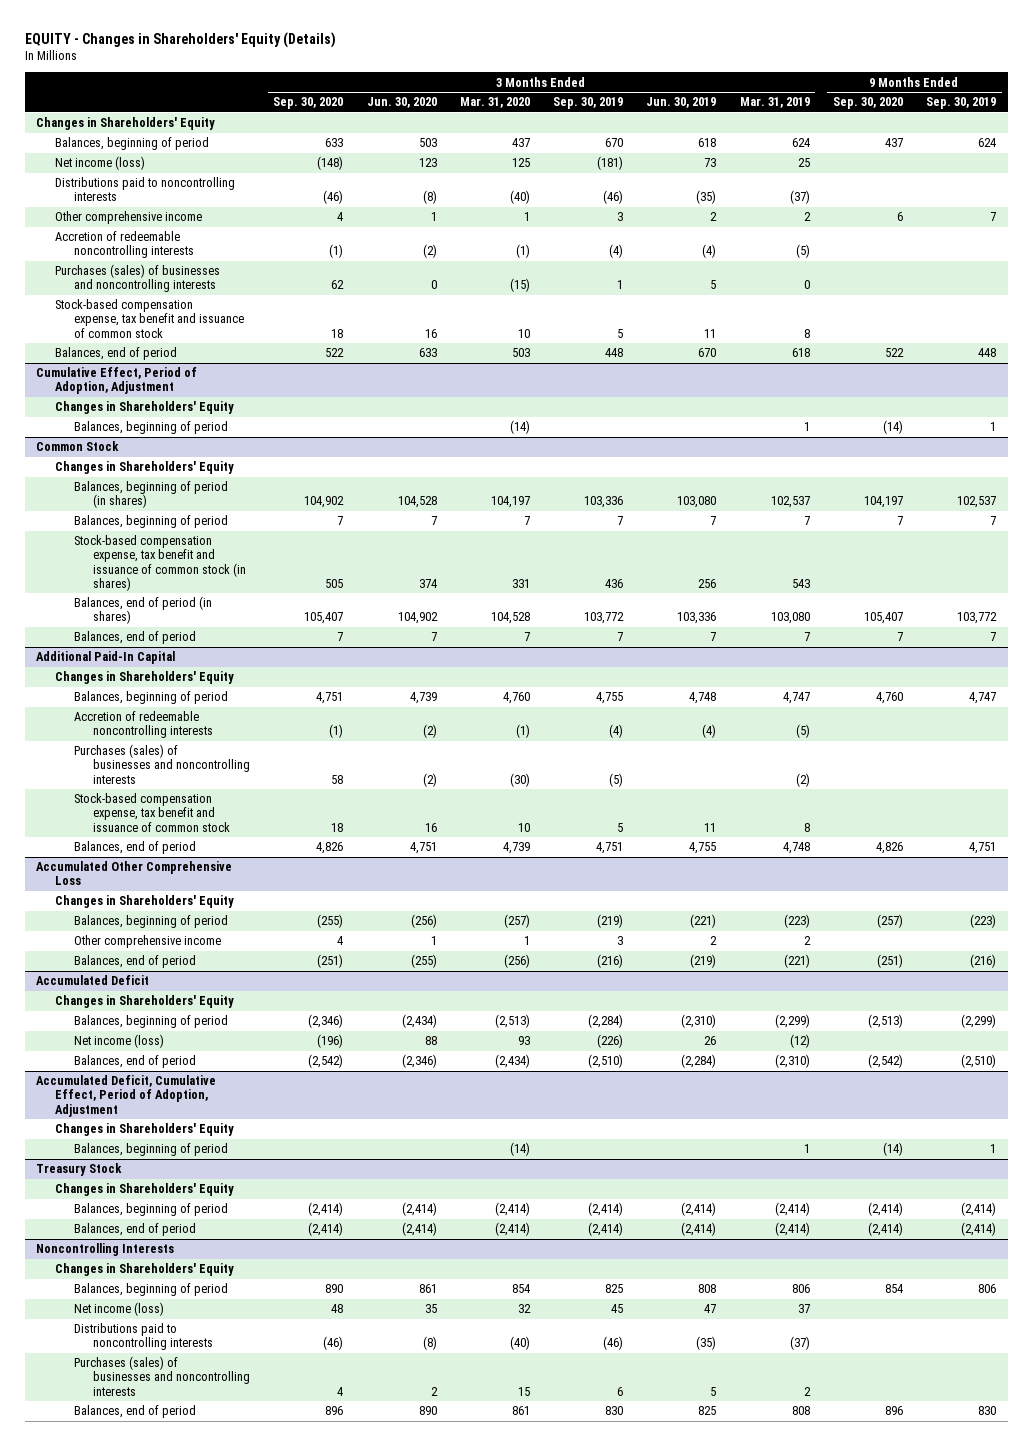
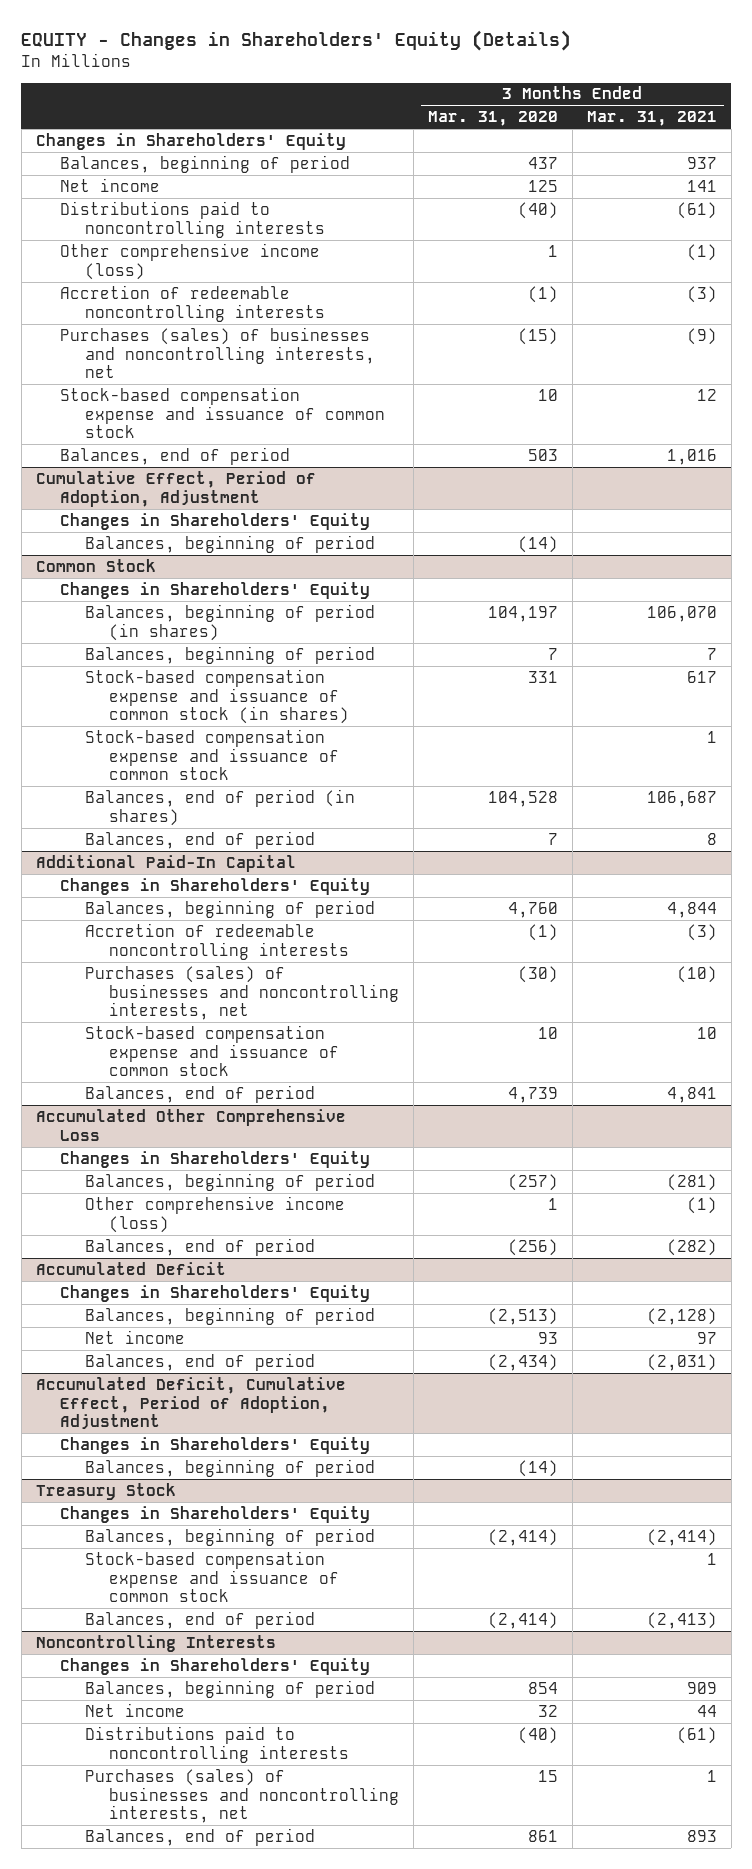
- | 3 Months Ended Sep. 30, 2020 | 3 Months Ended Jun. 30, 2020 | 3 Months Ended Mar. 31, 2020 | 3 Months Ended Sep. 30, 2019 | 3 Months Ended Jun. 30, 2019 | 3 Months Ended Mar. 31, 2019 | 9 Months Ended Sep. 30, 2020 | 9 Months Ended Sep. 30, 2019
+ | 3 Months Ended Mar. 31, 2020 | 3 Months Ended Mar. 31, 2021
- Net income (loss) | (148) | 123 | 125 | (181) | 73 | 25 | |
+ Net income | 125 | 141
- Other comprehensive income | 4 | 1 | 1 | 3 | 2 | 2 | 6 | 7
+ Other comprehensive income (loss) | 1 | (1)
- Purchases (sales) of businesses and noncontrolling interests | 62 | 0 | (15) | 1 | 5 | 0 | |
- Stock-based compensation expense, tax benefit and issuance of common stock | 18 | 16 | 10 | 5 | 11 | 8 | |
+ Purchases (sales) of businesses and noncontrolling interests, net | (15) | (9)
+ Stock-based compensation expense and issuance of common stock | 10 | 12
@ Common Stock
- Stock-based compensation expense, tax benefit and issuance of common stock (in shares) | 505 | 374 | 331 | 436 | 256 | 543 | |
+ Stock-based compensation expense and issuance of common stock (in shares) | 331 | 617
+ Stock-based compensation expense and issuance of common stock | | 1
@ Additional Paid-In Capital
- Purchases (sales) of businesses and noncontrolling interests | 58 | (2) | (30) | (5) | | (2) | |
- Stock-based compensation expense, tax benefit and issuance of common stock | 18 | 16 | 10 | 5 | 11 | 8 | |
+ Purchases (sales) of businesses and noncontrolling interests, net | (30) | (10)
+ Stock-based compensation expense and issuance of common stock | 10 | 10
@ Accumulated Other Comprehensive Loss
- Other comprehensive income | 4 | 1 | 1 | 3 | 2 | 2 | |
+ Other comprehensive income (loss) | 1 | (1)
@ Accumulated Deficit
- Net income (loss) | (196) | 88 | 93 | (226) | 26 | (12) | |
+ Net income | 93 | 97
@ Treasury Stock
+ Stock-based compensation expense and issuance of common stock | | 1
@ Noncontrolling Interests
- Net income (loss) | 48 | 35 | 32 | 45 | 47 | 37 | |
+ Net income | 32 | 44
- Purchases (sales) of businesses and noncontrolling interests | 4 | 2 | 15 | 6 | 5 | 2 | |
+ Purchases (sales) of businesses and noncontrolling interests, net | 15 | 1

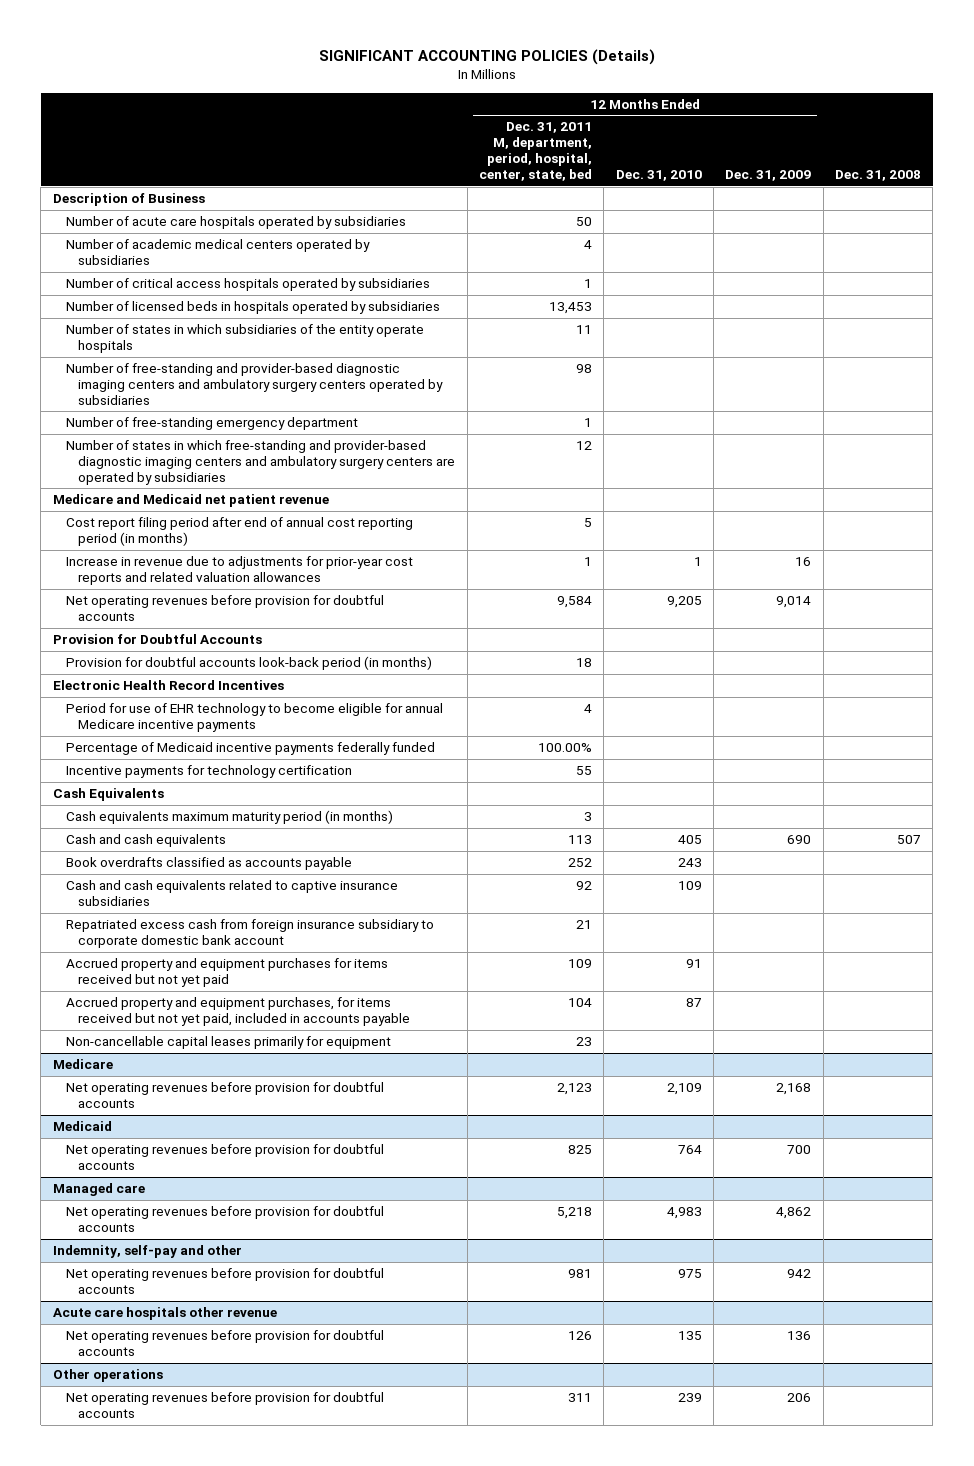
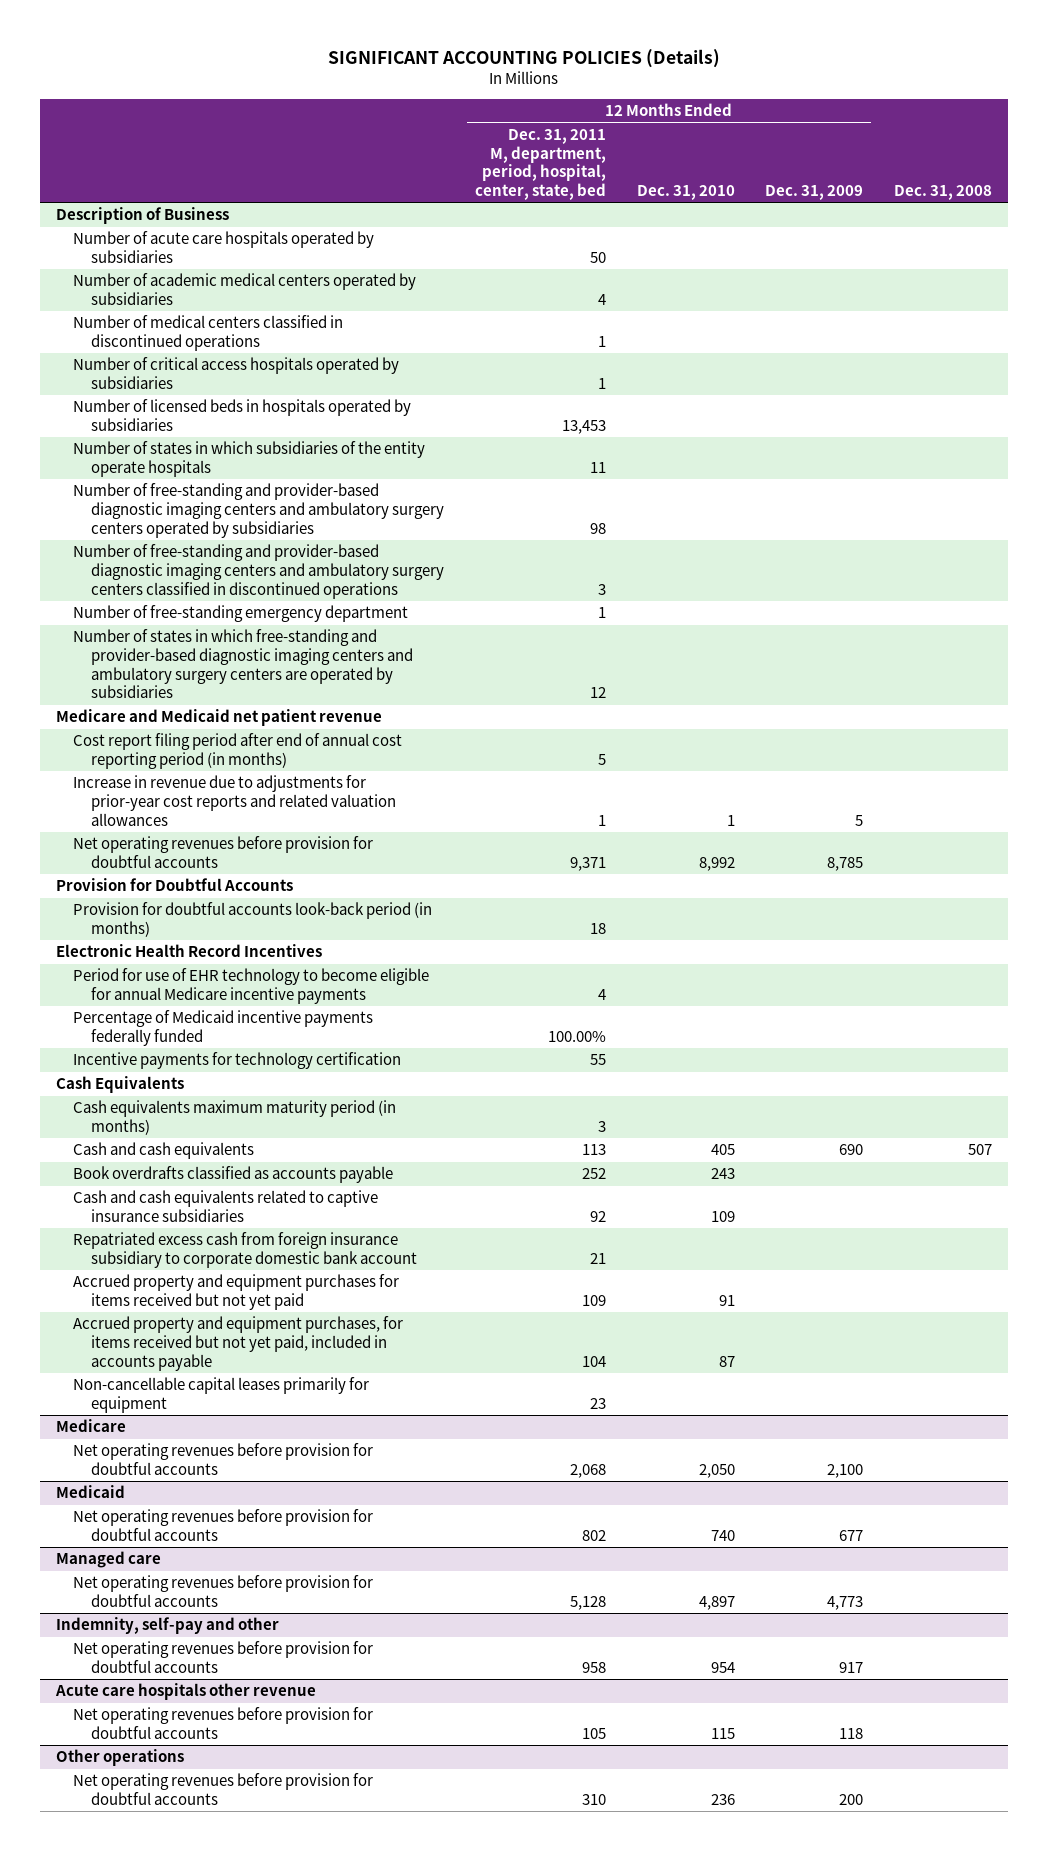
+ Number of medical centers classified in discontinued operations | 1 | | |
+ Number of free-standing and provider-based diagnostic imaging centers and ambulatory surgery centers classified in discontinued operations | 3 | | |
- Increase in revenue due to adjustments for prior-year cost reports and related valuation allowances | 1 | 1 | 16 |
- Net operating revenues before provision for doubtful accounts | 9,584 | 9,205 | 9,014 |
+ Increase in revenue due to adjustments for prior-year cost reports and related valuation allowances | 1 | 1 | 5 |
+ Net operating revenues before provision for doubtful accounts | 9,371 | 8,992 | 8,785 |
@ Medicare
- Net operating revenues before provision for doubtful accounts | 2,123 | 2,109 | 2,168 |
+ Net operating revenues before provision for doubtful accounts | 2,068 | 2,050 | 2,100 |
@ Medicaid
- Net operating revenues before provision for doubtful accounts | 825 | 764 | 700 |
+ Net operating revenues before provision for doubtful accounts | 802 | 740 | 677 |
@ Managed care
- Net operating revenues before provision for doubtful accounts | 5,218 | 4,983 | 4,862 |
+ Net operating revenues before provision for doubtful accounts | 5,128 | 4,897 | 4,773 |
@ Indemnity, self-pay and other
- Net operating revenues before provision for doubtful accounts | 981 | 975 | 942 |
+ Net operating revenues before provision for doubtful accounts | 958 | 954 | 917 |
@ Acute care hospitals other revenue
- Net operating revenues before provision for doubtful accounts | 126 | 135 | 136 |
+ Net operating revenues before provision for doubtful accounts | 105 | 115 | 118 |
@ Other operations
- Net operating revenues before provision for doubtful accounts | 311 | 239 | 206 |
+ Net operating revenues before provision for doubtful accounts | 310 | 236 | 200 |

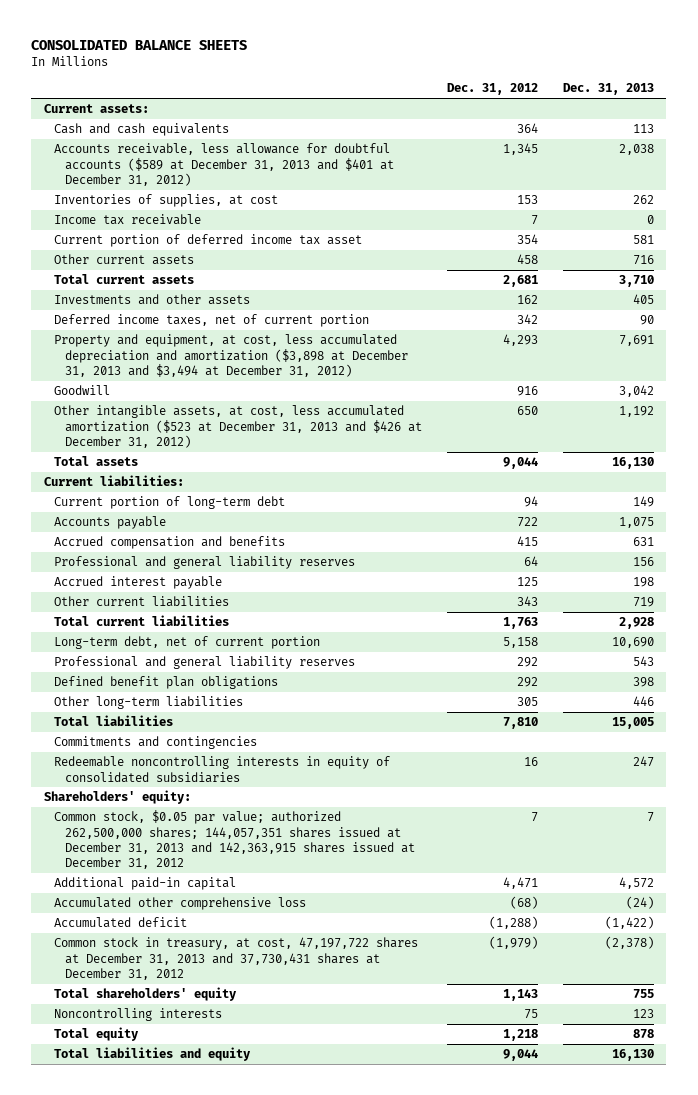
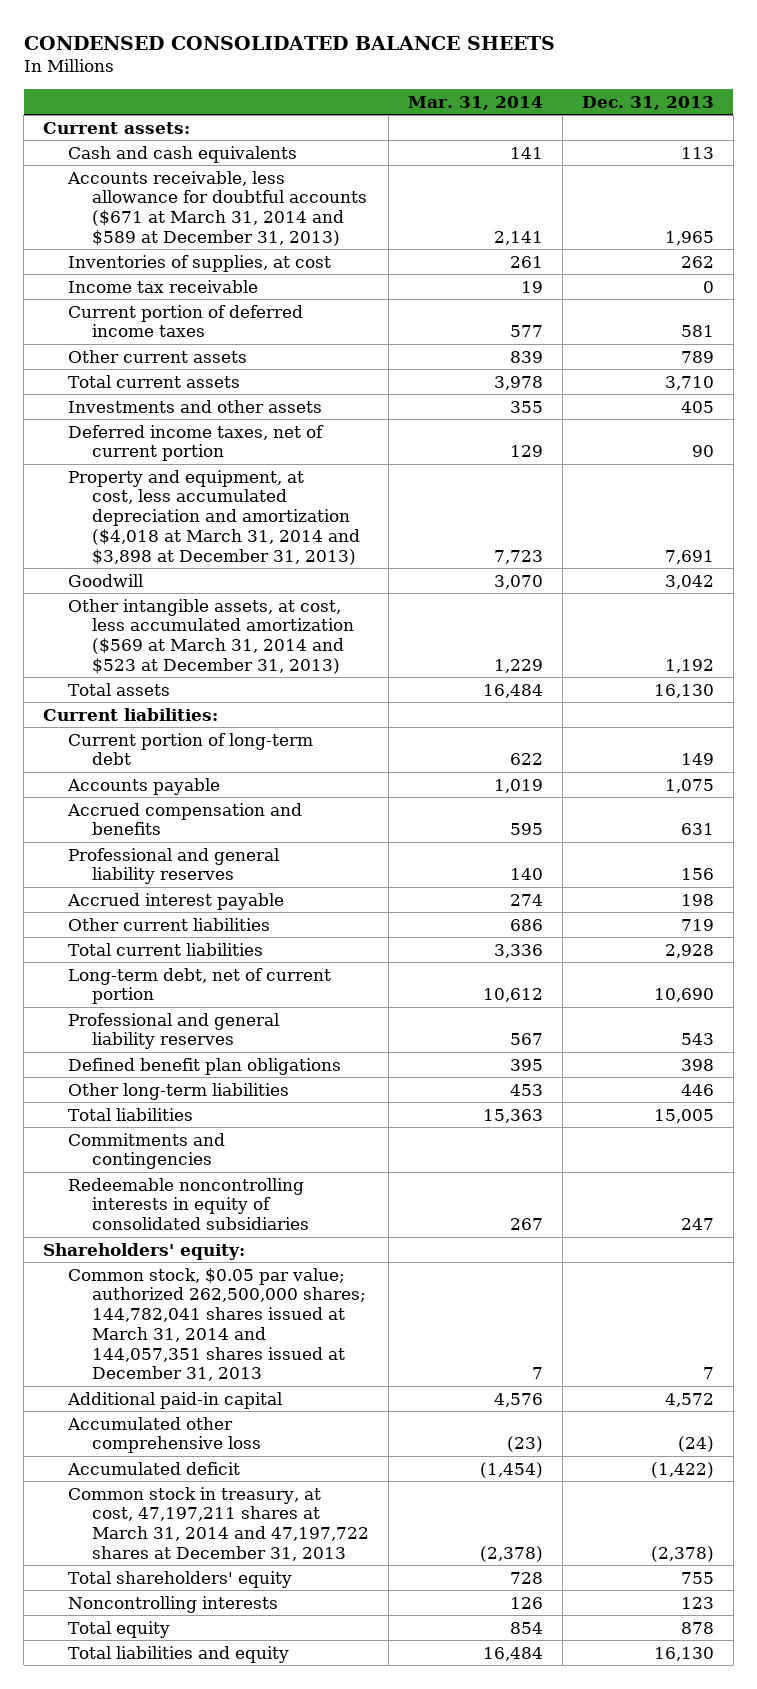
- CONSOLIDATED BALANCE SHEETS
+ CONDENSED CONSOLIDATED BALANCE SHEETS
- | Dec. 31, 2012 | Dec. 31, 2013
+ | Mar. 31, 2014 | Dec. 31, 2013
- Accounts receivable, less allowance for doubtful accounts ($589 at December 31, 2013 and $401 at December 31, 2012) | 1,345 | 2,038
+ Accounts receivable, less allowance for doubtful accounts ($671 at March 31, 2014 and $589 at December 31, 2013) | 2,141 | 1,965
- Current portion of deferred income tax asset | 354 | 581
- Other current assets | 458 | 716
+ Current portion of deferred income taxes | 577 | 581
+ Other current assets | 839 | 789
- Property and equipment, at cost, less accumulated depreciation and amortization ($3,898 at December 31, 2013 and $3,494 at December 31, 2012) | 4,293 | 7,691
+ Property and equipment, at cost, less accumulated depreciation and amortization ($4,018 at March 31, 2014 and $3,898 at December 31, 2013) | 7,723 | 7,691
- Other intangible assets, at cost, less accumulated amortization ($523 at December 31, 2013 and $426 at December 31, 2012) | 650 | 1,192
+ Other intangible assets, at cost, less accumulated amortization ($569 at March 31, 2014 and $523 at December 31, 2013) | 1,229 | 1,192
- Common stock, $0.05 par value; authorized 262,500,000 shares; 144,057,351 shares issued at December 31, 2013 and 142,363,915 shares issued at December 31, 2012 | 7 | 7
+ Common stock, $0.05 par value; authorized 262,500,000 shares; 144,782,041 shares issued at March 31, 2014 and 144,057,351 shares issued at December 31, 2013 | 7 | 7
- Common stock in treasury, at cost, 47,197,722 shares at December 31, 2013 and 37,730,431 shares at December 31, 2012 | (1,979) | (2,378)
+ Common stock in treasury, at cost, 47,197,211 shares at March 31, 2014 and 47,197,722 shares at December 31, 2013 | (2,378) | (2,378)

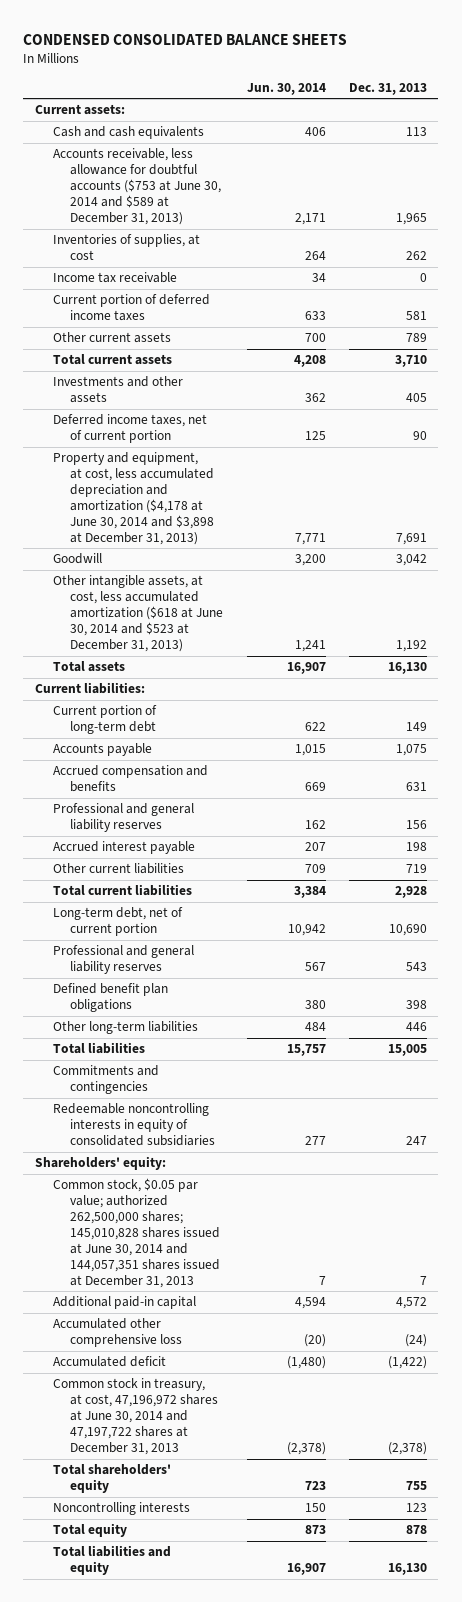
- | Mar. 31, 2014 | Dec. 31, 2013
+ | Jun. 30, 2014 | Dec. 31, 2013
- Accounts receivable, less allowance for doubtful accounts ($671 at March 31, 2014 and $589 at December 31, 2013) | 2,141 | 1,965
+ Accounts receivable, less allowance for doubtful accounts ($753 at June 30, 2014 and $589 at December 31, 2013) | 2,171 | 1,965
- Property and equipment, at cost, less accumulated depreciation and amortization ($4,018 at March 31, 2014 and $3,898 at December 31, 2013) | 7,723 | 7,691
+ Property and equipment, at cost, less accumulated depreciation and amortization ($4,178 at June 30, 2014 and $3,898 at December 31, 2013) | 7,771 | 7,691
- Other intangible assets, at cost, less accumulated amortization ($569 at March 31, 2014 and $523 at December 31, 2013) | 1,229 | 1,192
+ Other intangible assets, at cost, less accumulated amortization ($618 at June 30, 2014 and $523 at December 31, 2013) | 1,241 | 1,192
- Common stock, $0.05 par value; authorized 262,500,000 shares; 144,782,041 shares issued at March 31, 2014 and 144,057,351 shares issued at December 31, 2013 | 7 | 7
+ Common stock, $0.05 par value; authorized 262,500,000 shares; 145,010,828 shares issued at June 30, 2014 and 144,057,351 shares issued at December 31, 2013 | 7 | 7
- Common stock in treasury, at cost, 47,197,211 shares at March 31, 2014 and 47,197,722 shares at December 31, 2013 | (2,378) | (2,378)
+ Common stock in treasury, at cost, 47,196,972 shares at June 30, 2014 and 47,197,722 shares at December 31, 2013 | (2,378) | (2,378)

